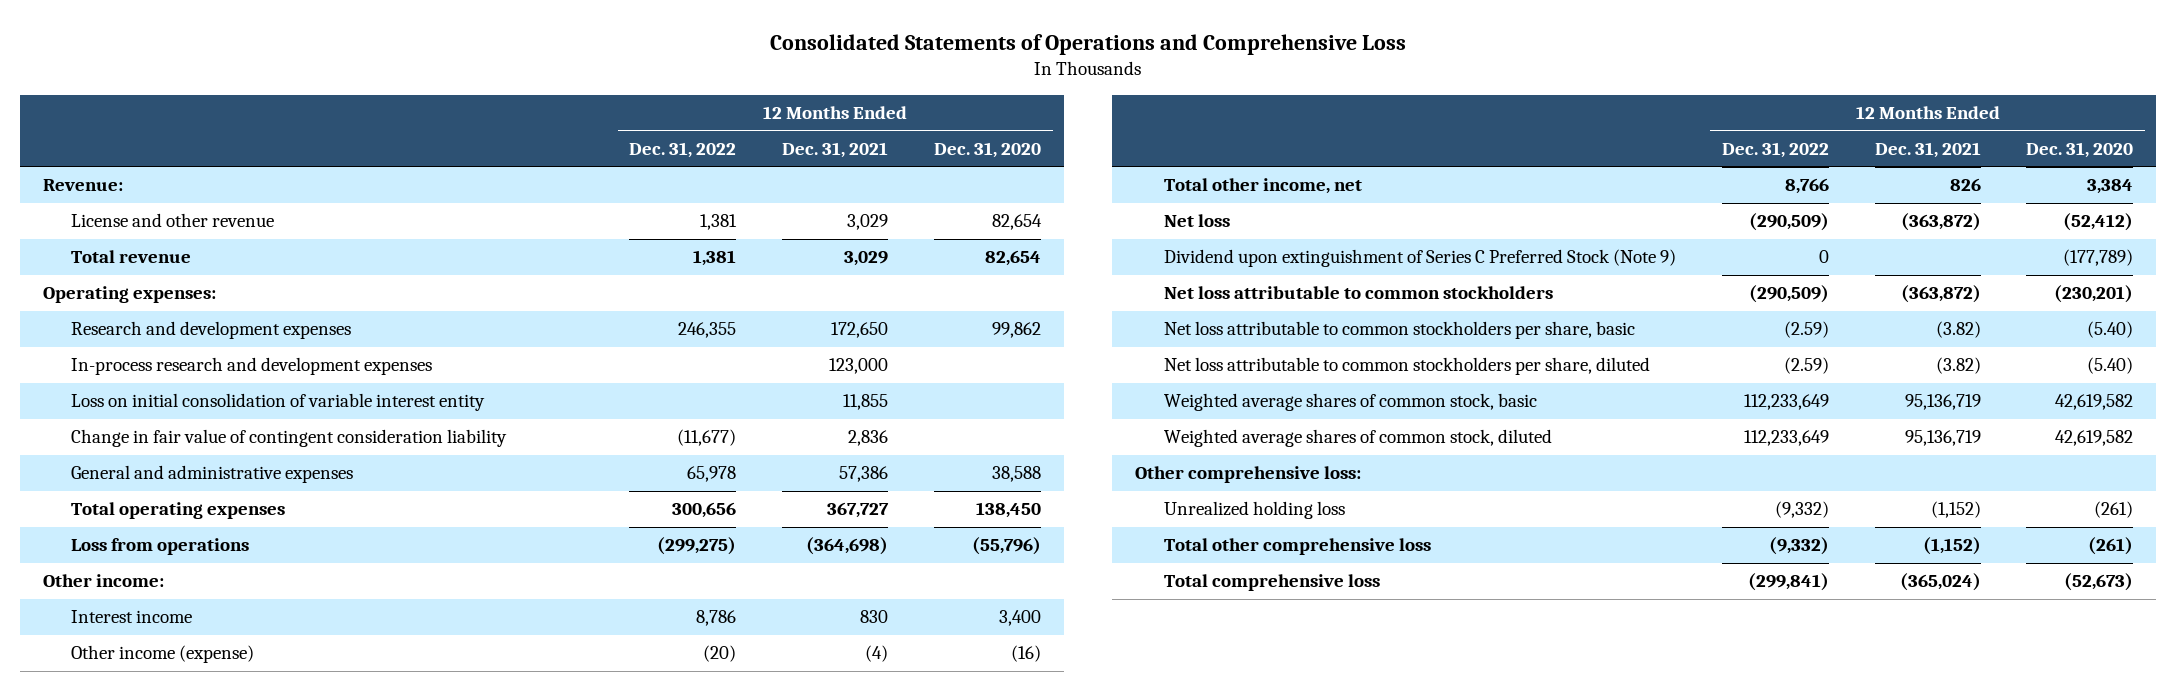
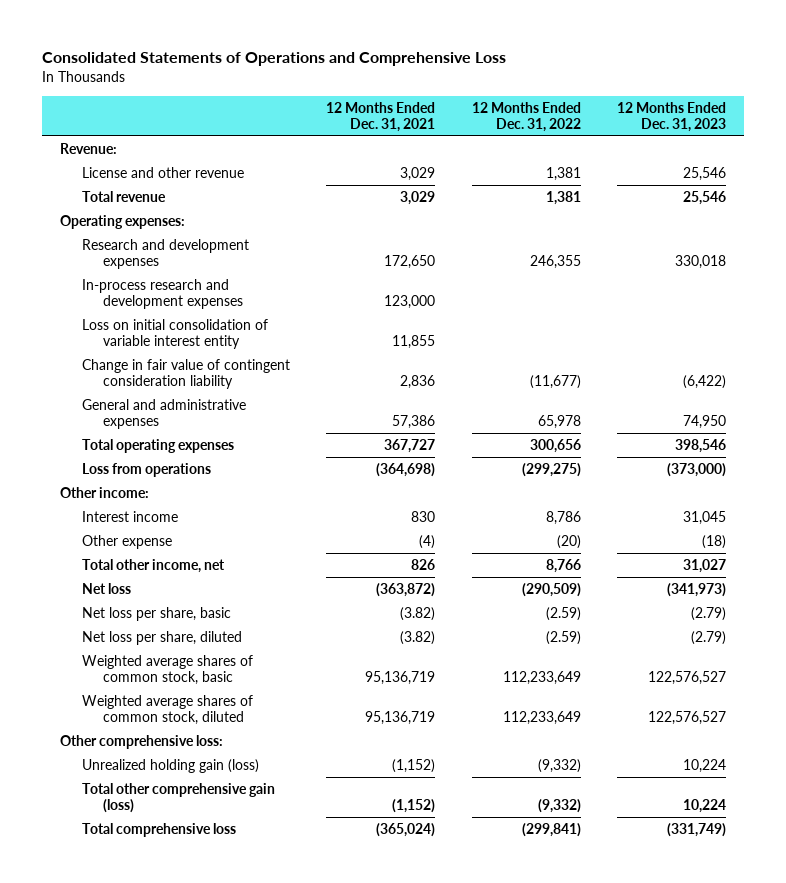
- | 12 Months Ended Dec. 31, 2022 | 12 Months Ended Dec. 31, 2021 | 12 Months Ended Dec. 31, 2020
+ | 12 Months Ended Dec. 31, 2021 | 12 Months Ended Dec. 31, 2022 | 12 Months Ended Dec. 31, 2023
- Other income (expense) | (20) | (4) | (16)
+ Other expense | (4) | (20) | (18)
- Dividend upon extinguishment of Series C Preferred Stock (Note 9) | 0 | | (177,789)
- Net loss attributable to common stockholders | (290,509) | (363,872) | (230,201)
- Net loss attributable to common stockholders per share, basic | (2.59) | (3.82) | (5.40)
- Net loss attributable to common stockholders per share, diluted | (2.59) | (3.82) | (5.40)
+ Net loss per share, basic | (3.82) | (2.59) | (2.79)
+ Net loss per share, diluted | (3.82) | (2.59) | (2.79)
- Unrealized holding loss | (9,332) | (1,152) | (261)
- Total other comprehensive loss | (9,332) | (1,152) | (261)
+ Unrealized holding gain (loss) | (1,152) | (9,332) | 10,224
+ Total other comprehensive gain (loss) | (1,152) | (9,332) | 10,224

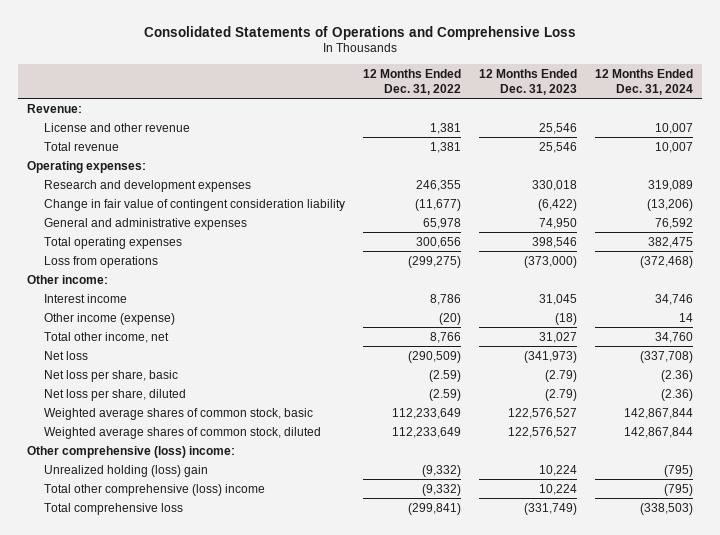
- | 12 Months Ended Dec. 31, 2021 | 12 Months Ended Dec. 31, 2022 | 12 Months Ended Dec. 31, 2023
+ | 12 Months Ended Dec. 31, 2022 | 12 Months Ended Dec. 31, 2023 | 12 Months Ended Dec. 31, 2024
- In-process research and development expenses | 123,000 | |
- Loss on initial consolidation of variable interest entity | 11,855 | |
- Other expense | (4) | (20) | (18)
+ Other income (expense) | (20) | (18) | 14
- Other comprehensive loss:
- Unrealized holding gain (loss) | (1,152) | (9,332) | 10,224
- Total other comprehensive gain (loss) | (1,152) | (9,332) | 10,224
+ Other comprehensive (loss) income:
+ Unrealized holding (loss) gain | (9,332) | 10,224 | (795)
+ Total other comprehensive (loss) income | (9,332) | 10,224 | (795)

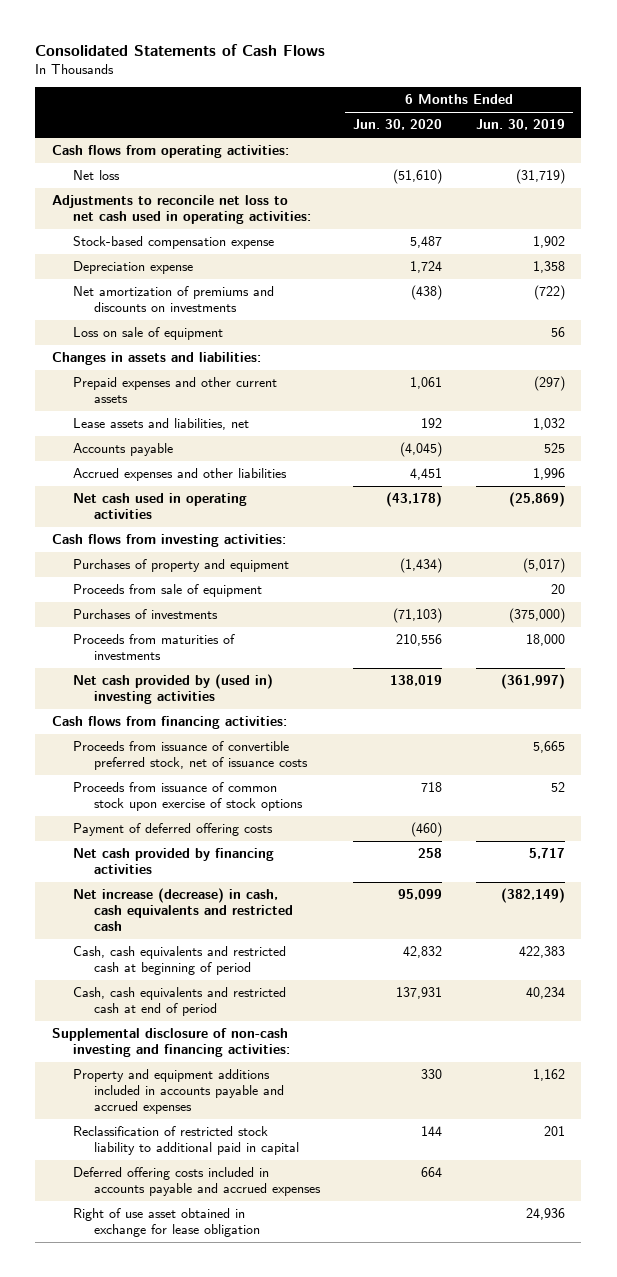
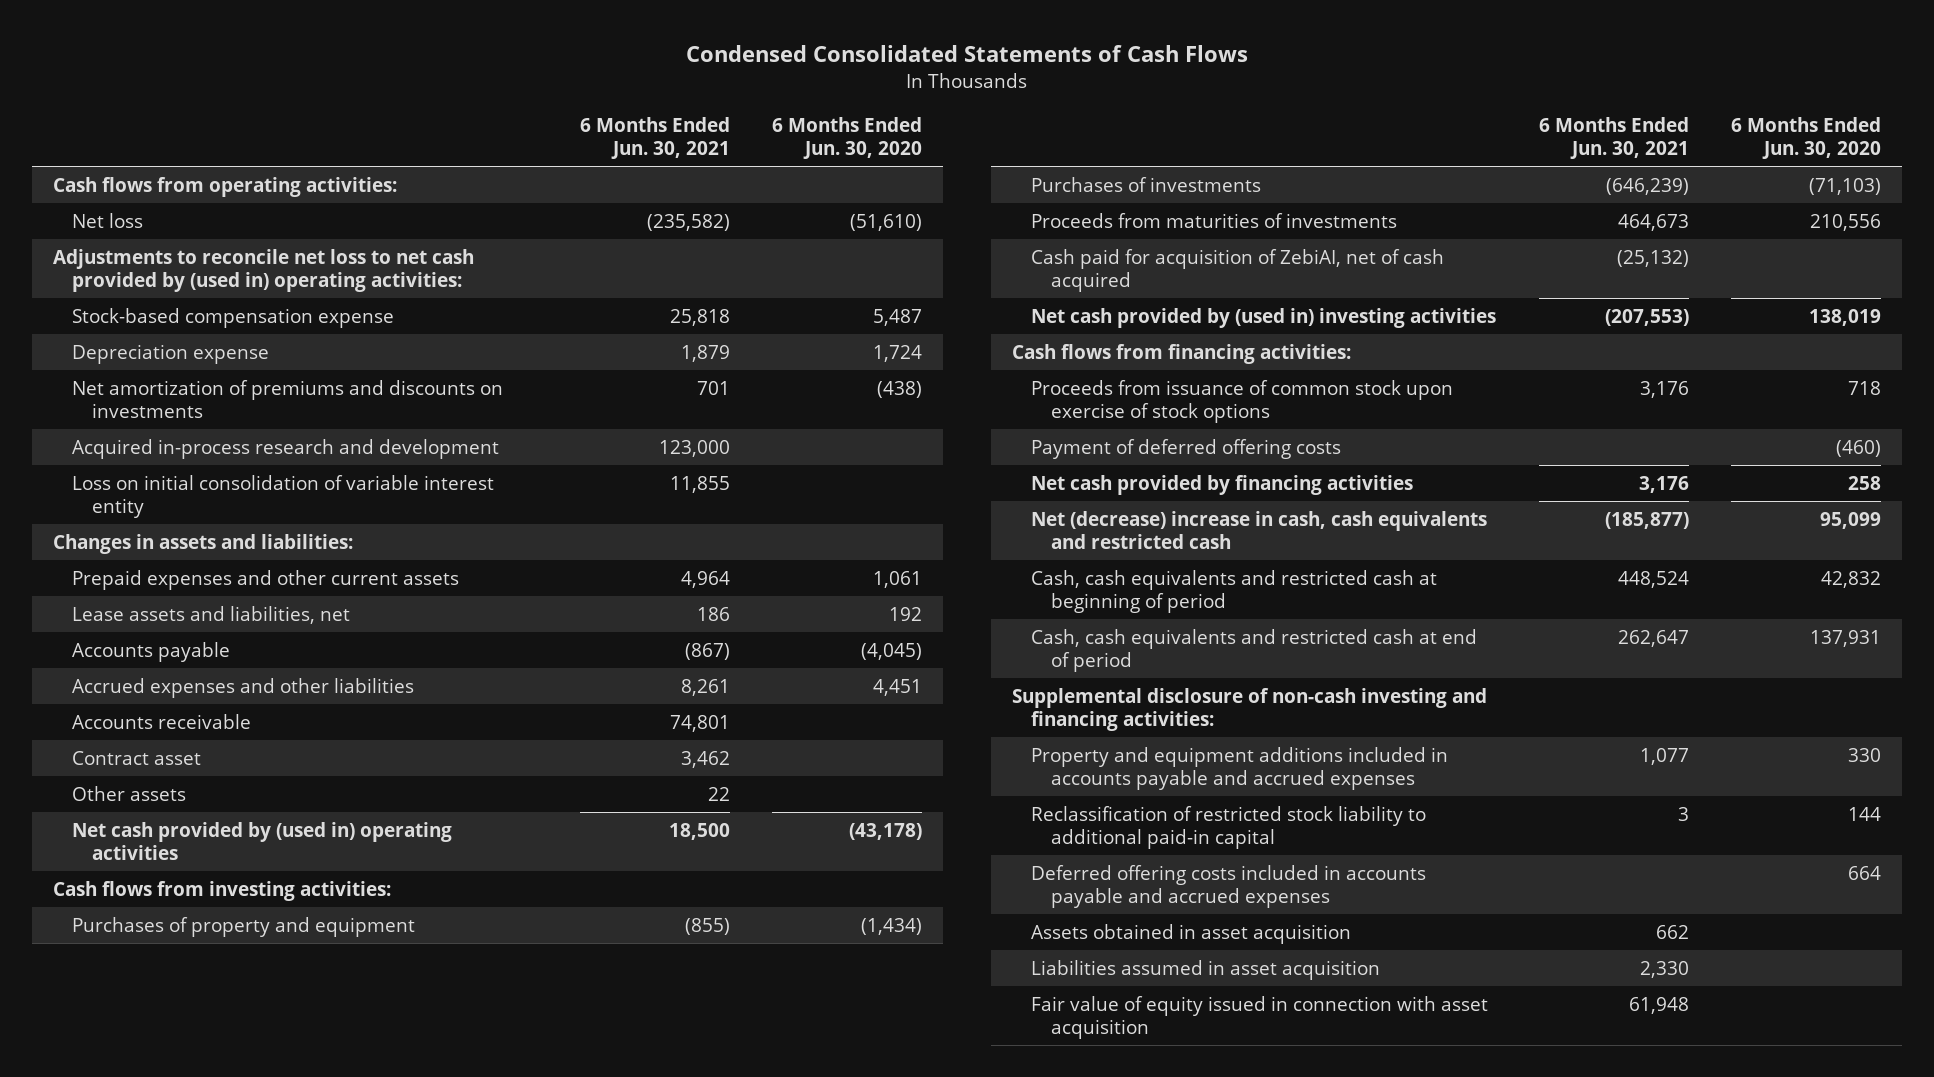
- Consolidated Statements of Cash Flows
+ Condensed Consolidated Statements of Cash Flows
- | 6 Months Ended Jun. 30, 2020 | 6 Months Ended Jun. 30, 2019
+ | 6 Months Ended Jun. 30, 2021 | 6 Months Ended Jun. 30, 2020
- Adjustments to reconcile net loss to net cash used in operating activities:
+ Adjustments to reconcile net loss to net cash provided by (used in) operating activities:
- Loss on sale of equipment | | 56
+ Acquired in-process research and development | 123,000 |
+ Loss on initial consolidation of variable interest entity | 11,855 |
- Net cash used in operating activities | (43,178) | (25,869)
+ Accounts receivable | 74,801 |
+ Contract asset | 3,462 |
+ Other assets | 22 |
+ Net cash provided by (used in) operating activities | 18,500 | (43,178)
- Proceeds from sale of equipment | | 20
+ Cash paid for acquisition of ZebiAI, net of cash acquired | (25,132) |
- Proceeds from issuance of convertible preferred stock, net of issuance costs | | 5,665
- Net increase (decrease) in cash, cash equivalents and restricted cash | 95,099 | (382,149)
+ Net (decrease) increase in cash, cash equivalents and restricted cash | (185,877) | 95,099
- Reclassification of restricted stock liability to additional paid in capital | 144 | 201
+ Reclassification of restricted stock liability to additional paid-in capital | 3 | 144
- Right of use asset obtained in exchange for lease obligation | | 24,936
+ Assets obtained in asset acquisition | 662 |
+ Liabilities assumed in asset acquisition | 2,330 |
+ Fair value of equity issued in connection with asset acquisition | 61,948 |

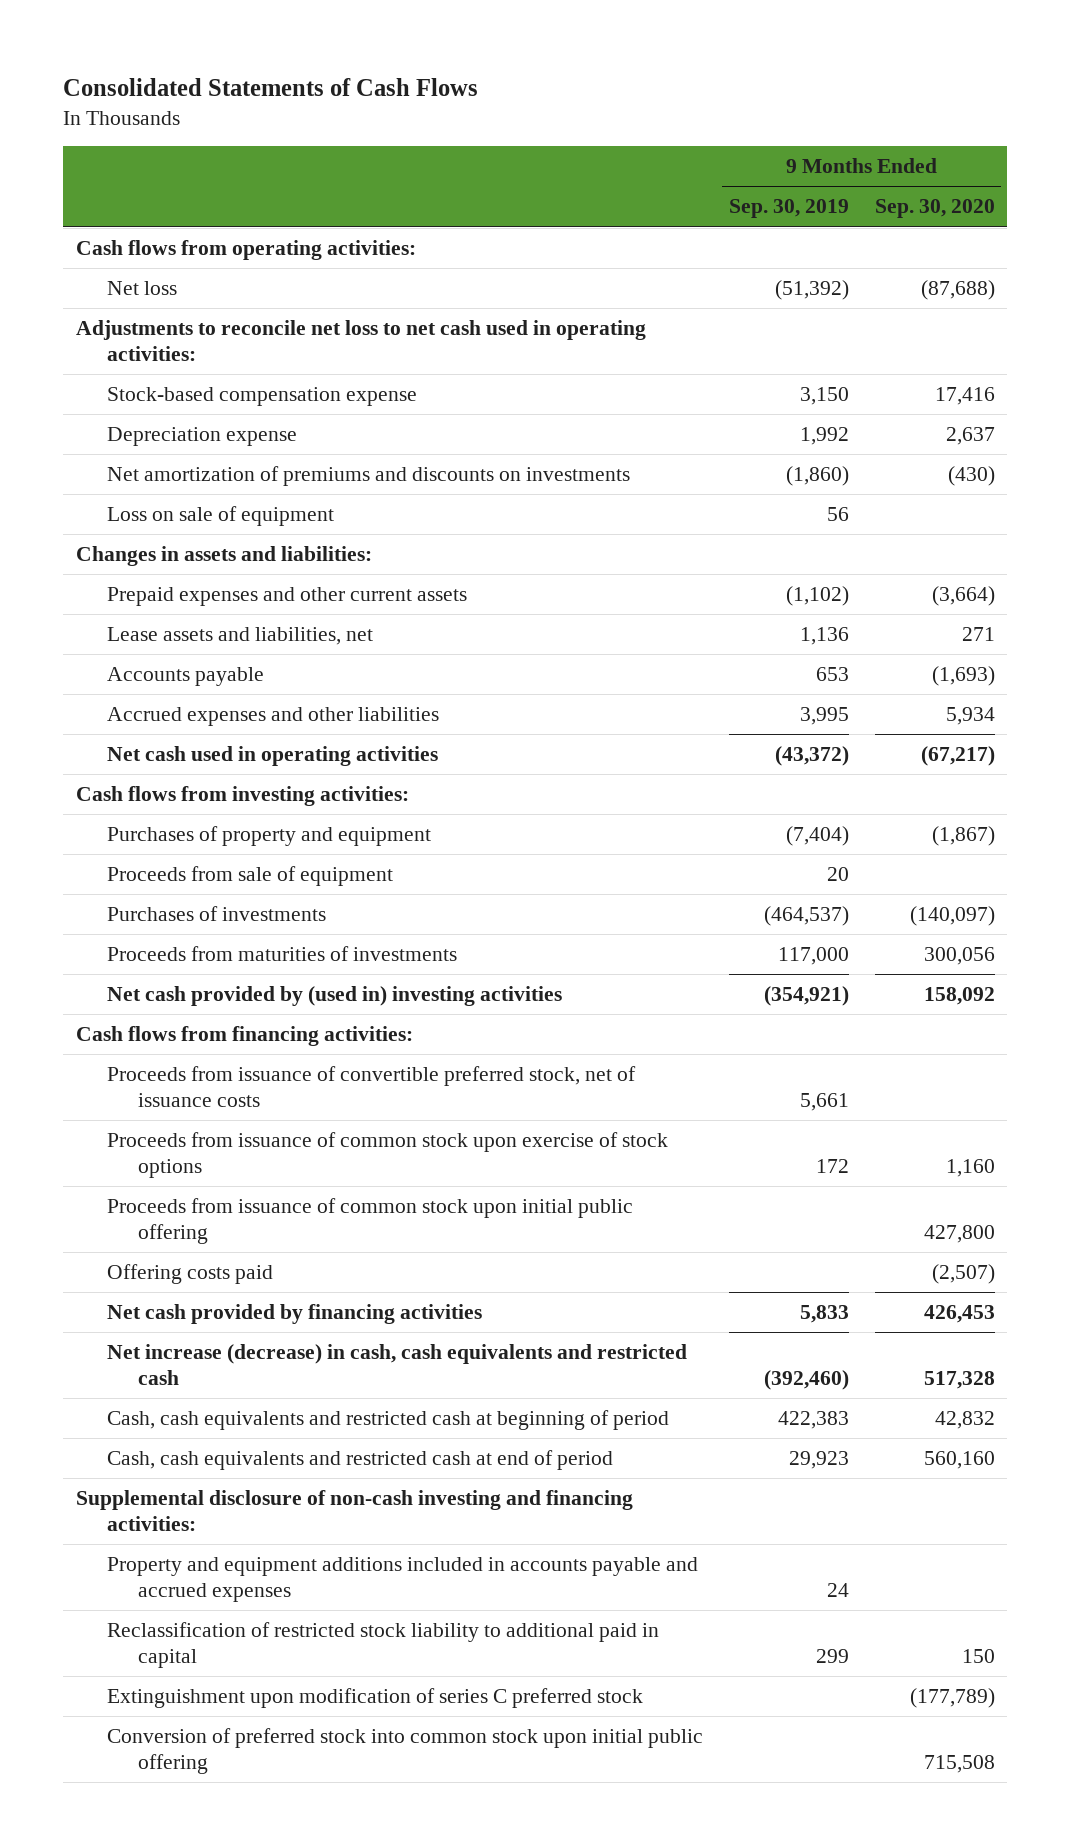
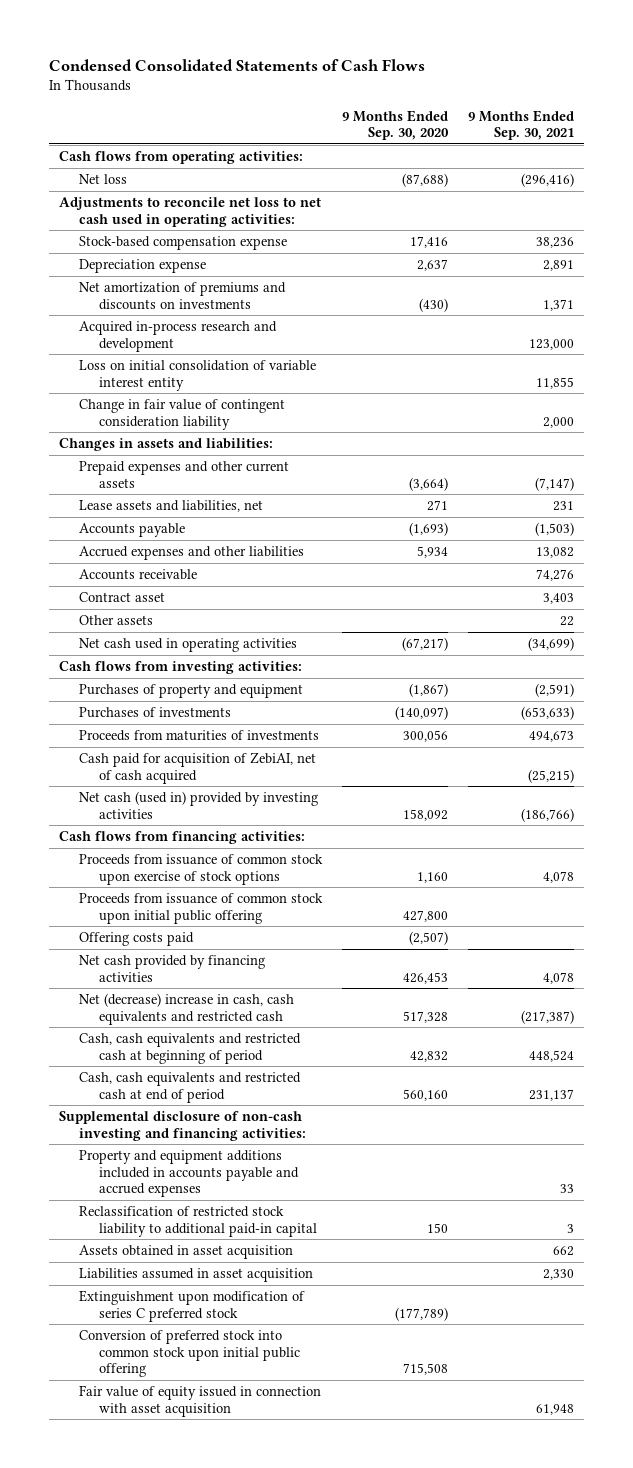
- Consolidated Statements of Cash Flows
+ Condensed Consolidated Statements of Cash Flows
- | 9 Months Ended Sep. 30, 2019 | 9 Months Ended Sep. 30, 2020
+ | 9 Months Ended Sep. 30, 2020 | 9 Months Ended Sep. 30, 2021
- Loss on sale of equipment | 56 |
+ Acquired in-process research and development | | 123,000
+ Loss on initial consolidation of variable interest entity | | 11,855
+ Change in fair value of contingent consideration liability | | 2,000
+ Accounts receivable | | 74,276
+ Contract asset | | 3,403
+ Other assets | | 22
- Proceeds from sale of equipment | 20 |
- Net cash provided by (used in) investing activities | (354,921) | 158,092
+ Cash paid for acquisition of ZebiAI, net of cash acquired | | (25,215)
+ Net cash (used in) provided by investing activities | 158,092 | (186,766)
- Proceeds from issuance of convertible preferred stock, net of issuance costs | 5,661 |
- Net increase (decrease) in cash, cash equivalents and restricted cash | (392,460) | 517,328
+ Net (decrease) increase in cash, cash equivalents and restricted cash | 517,328 | (217,387)
- Reclassification of restricted stock liability to additional paid in capital | 299 | 150
+ Reclassification of restricted stock liability to additional paid-in capital | 150 | 3
+ Assets obtained in asset acquisition | | 662
+ Liabilities assumed in asset acquisition | | 2,330
+ Fair value of equity issued in connection with asset acquisition | | 61,948

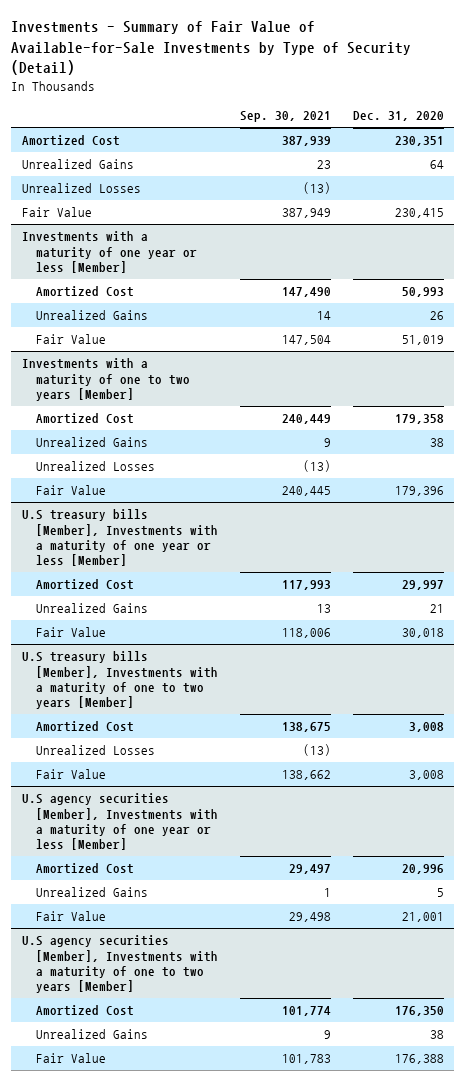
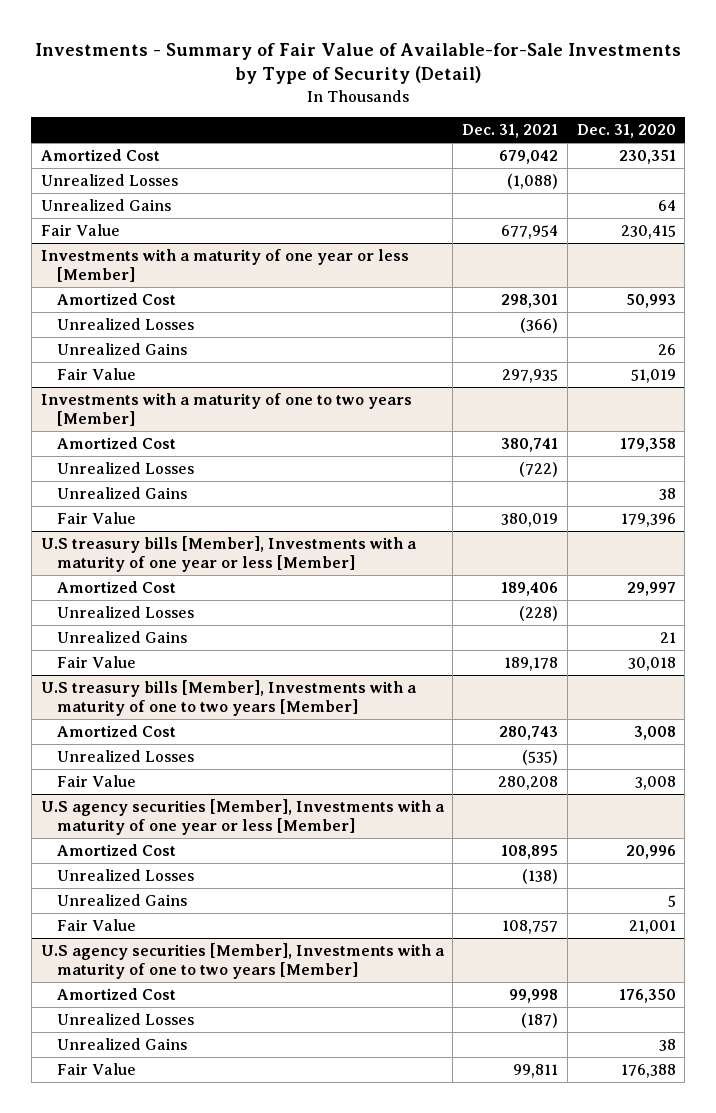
- | Sep. 30, 2021 | Dec. 31, 2020
+ | Dec. 31, 2021 | Dec. 31, 2020
moved down: Unrealized Gains | | 64
@ Investments with a maturity of one year or less [Member]
+ Unrealized Losses | (366) |
@ Investments with a maturity of one to two years [Member]
moved down: Unrealized Gains | | 38
@ U.S treasury bills [Member], Investments with a maturity of one year or less [Member]
+ Unrealized Losses | (228) |
@ U.S agency securities [Member], Investments with a maturity of one year or less [Member]
+ Unrealized Losses | (138) |
@ U.S agency securities [Member], Investments with a maturity of one to two years [Member]
+ Unrealized Losses | (187) |

